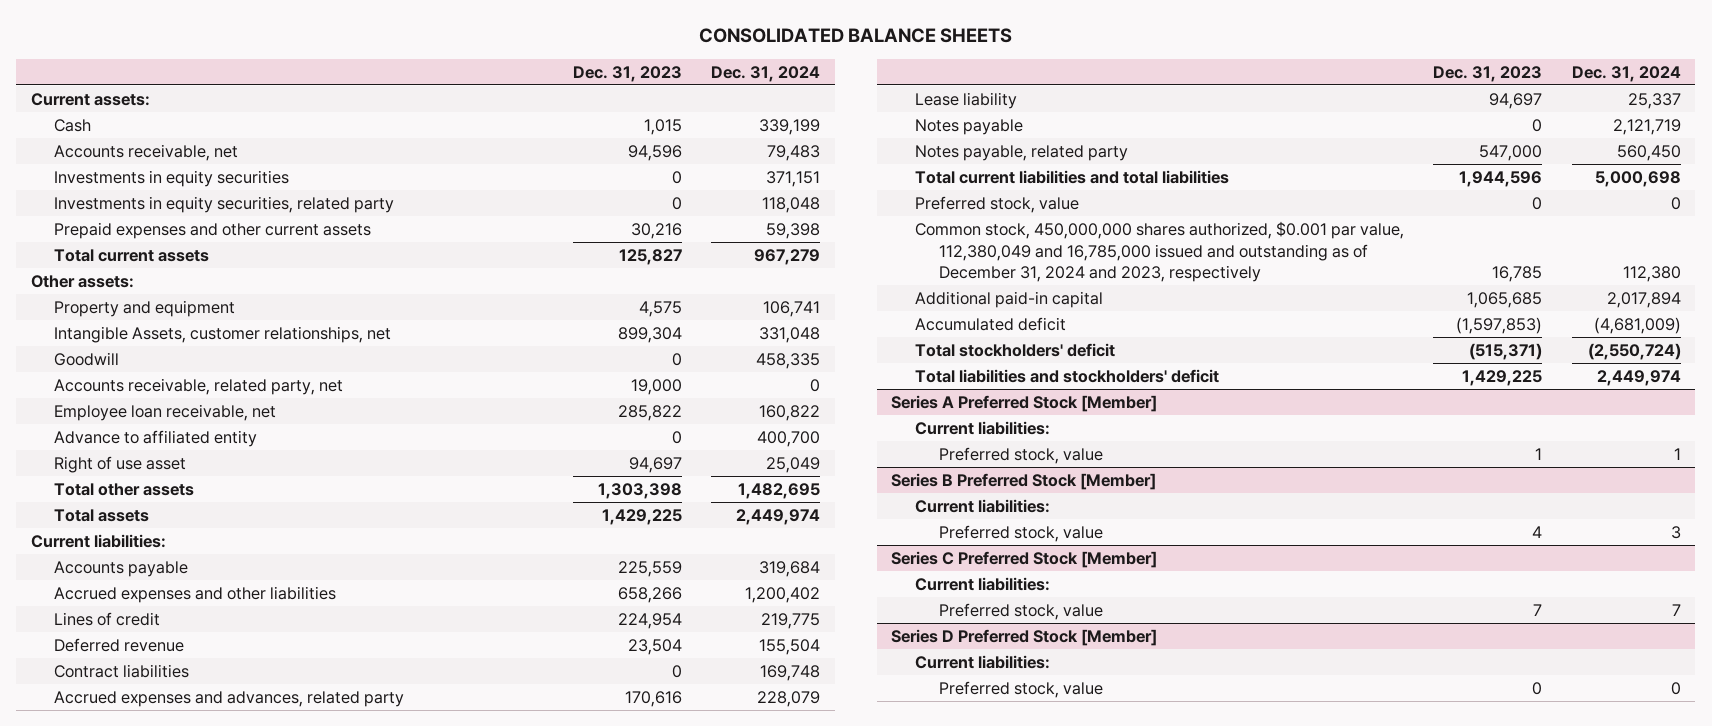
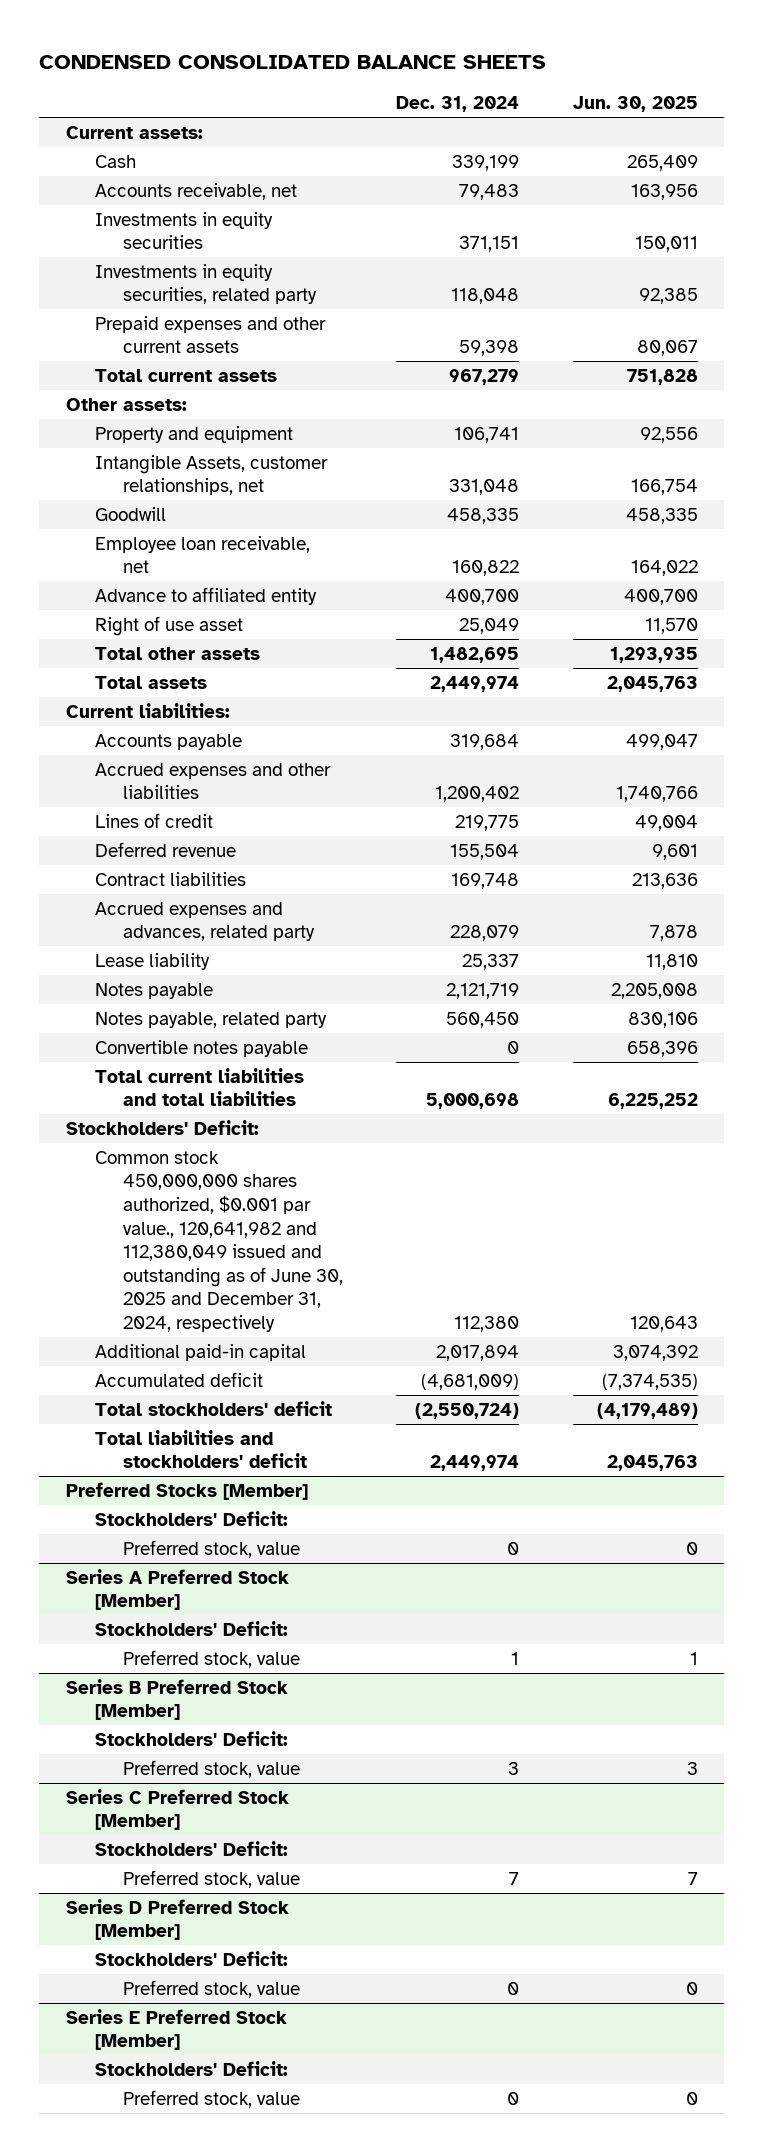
- CONSOLIDATED BALANCE SHEETS
+ CONDENSED CONSOLIDATED BALANCE SHEETS
- | Dec. 31, 2023 | Dec. 31, 2024
+ | Dec. 31, 2024 | Jun. 30, 2025
- Accounts receivable, related party, net | 19,000 | 0
+ Convertible notes payable | 0 | 658,396
- Preferred stock, value | 0 | 0
- Common stock, 450,000,000 shares authorized, $0.001 par value, 112,380,049 and 16,785,000 issued and outstanding as of December 31, 2024 and 2023, respectively | 16,785 | 112,380
+ Stockholders' Deficit:
+ Common stock 450,000,000 shares authorized, $0.001 par value., 120,641,982 and 112,380,049 issued and outstanding as of June 30, 2025 and December 31, 2024, respectively | 112,380 | 120,643
+ Preferred Stocks [Member]
+ Stockholders' Deficit:
+ Preferred stock, value | 0 | 0
@ Series A Preferred Stock [Member]
- Current liabilities:
+ Stockholders' Deficit:
@ Series B Preferred Stock [Member]
- Current liabilities:
+ Stockholders' Deficit:
@ Series C Preferred Stock [Member]
- Current liabilities:
+ Stockholders' Deficit:
@ Series D Preferred Stock [Member]
- Current liabilities:
+ Stockholders' Deficit:
+ Series E Preferred Stock [Member]
+ Stockholders' Deficit:
+ Preferred stock, value | 0 | 0

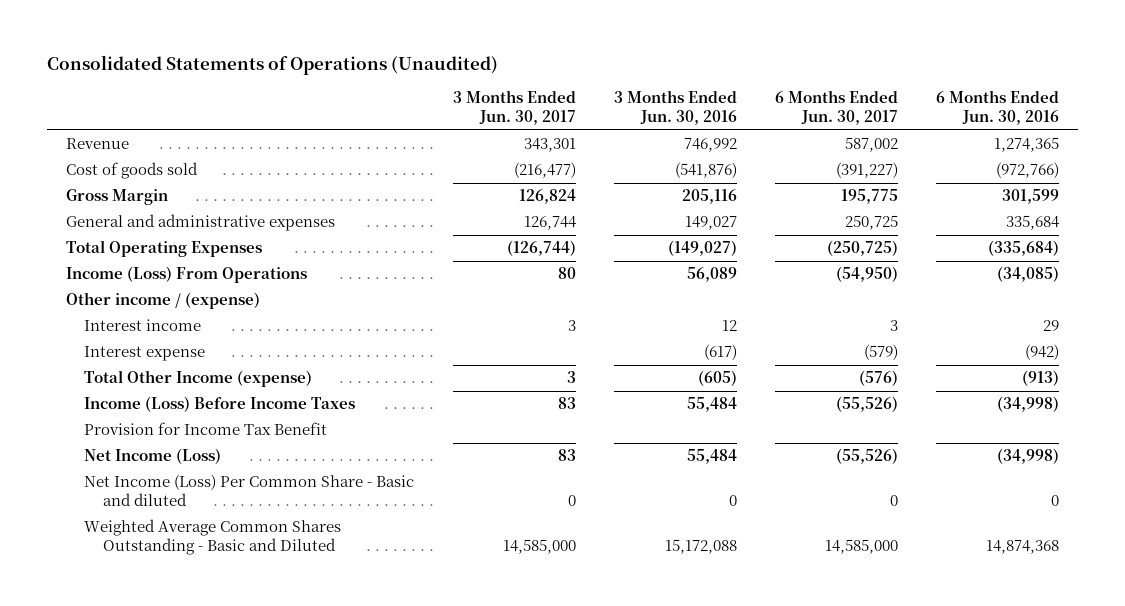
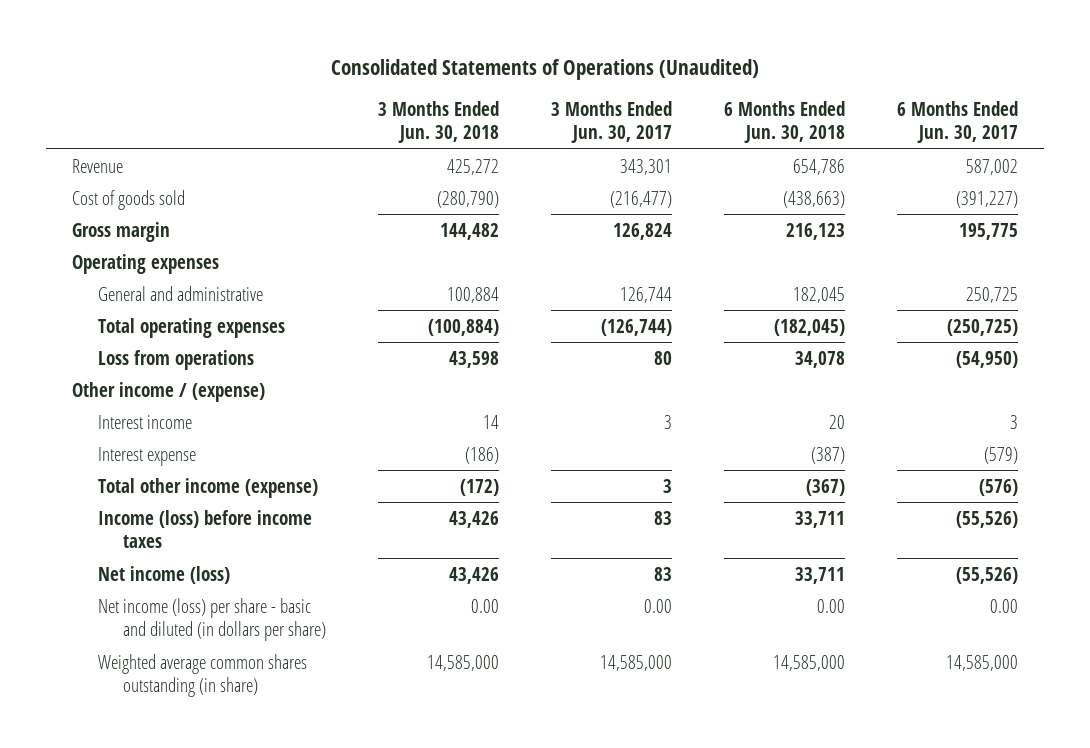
- | 3 Months Ended Jun. 30, 2017 | 3 Months Ended Jun. 30, 2016 | 6 Months Ended Jun. 30, 2017 | 6 Months Ended Jun. 30, 2016
+ | 3 Months Ended Jun. 30, 2018 | 3 Months Ended Jun. 30, 2017 | 6 Months Ended Jun. 30, 2018 | 6 Months Ended Jun. 30, 2017
- Gross Margin | 126,824 | 205,116 | 195,775 | 301,599
- General and administrative expenses | 126,744 | 149,027 | 250,725 | 335,684
- Total Operating Expenses | (126,744) | (149,027) | (250,725) | (335,684)
- Income (Loss) From Operations | 80 | 56,089 | (54,950) | (34,085)
+ Gross margin | 144,482 | 126,824 | 216,123 | 195,775
+ Operating expenses
+ General and administrative | 100,884 | 126,744 | 182,045 | 250,725
+ Total operating expenses | (100,884) | (126,744) | (182,045) | (250,725)
+ Loss from operations | 43,598 | 80 | 34,078 | (54,950)
- Total Other Income (expense) | 3 | (605) | (576) | (913)
- Income (Loss) Before Income Taxes | 83 | 55,484 | (55,526) | (34,998)
- Provision for Income Tax Benefit
- Net Income (Loss) | 83 | 55,484 | (55,526) | (34,998)
- Net Income (Loss) Per Common Share - Basic and diluted | 0 | 0 | 0 | 0
- Weighted Average Common Shares Outstanding - Basic and Diluted | 14,585,000 | 15,172,088 | 14,585,000 | 14,874,368
+ Total other income (expense) | (172) | 3 | (367) | (576)
+ Income (loss) before income taxes | 43,426 | 83 | 33,711 | (55,526)
+ Net income (loss) | 43,426 | 83 | 33,711 | (55,526)
+ Net income (loss) per share - basic and diluted (in dollars per share) | 0.00 | 0.00 | 0.00 | 0.00
+ Weighted average common shares outstanding (in share) | 14,585,000 | 14,585,000 | 14,585,000 | 14,585,000

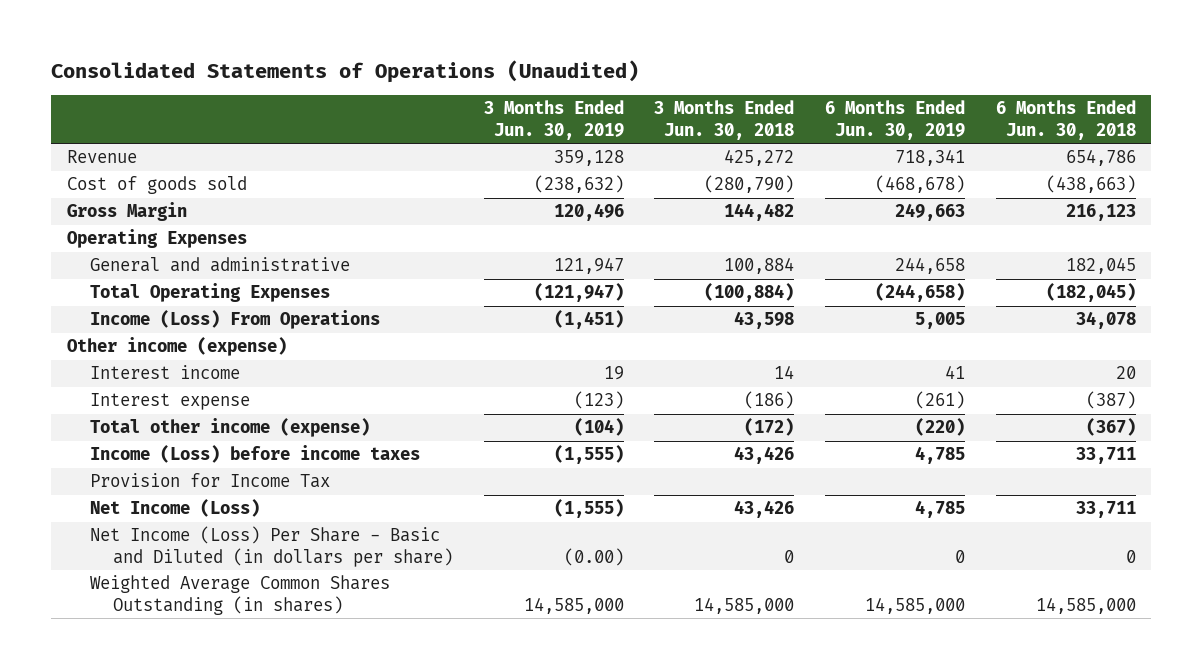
- | 3 Months Ended Jun. 30, 2018 | 3 Months Ended Jun. 30, 2017 | 6 Months Ended Jun. 30, 2018 | 6 Months Ended Jun. 30, 2017
+ | 3 Months Ended Jun. 30, 2019 | 3 Months Ended Jun. 30, 2018 | 6 Months Ended Jun. 30, 2019 | 6 Months Ended Jun. 30, 2018
- Gross margin | 144,482 | 126,824 | 216,123 | 195,775
- Operating expenses
+ Gross Margin | 120,496 | 144,482 | 249,663 | 216,123
+ Operating Expenses
- Total operating expenses | (100,884) | (126,744) | (182,045) | (250,725)
- Loss from operations | 43,598 | 80 | 34,078 | (54,950)
- Other income / (expense)
+ Total Operating Expenses | (121,947) | (100,884) | (244,658) | (182,045)
+ Income (Loss) From Operations | (1,451) | 43,598 | 5,005 | 34,078
+ Other income (expense)
- Income (loss) before income taxes | 43,426 | 83 | 33,711 | (55,526)
- Net income (loss) | 43,426 | 83 | 33,711 | (55,526)
- Net income (loss) per share - basic and diluted (in dollars per share) | 0.00 | 0.00 | 0.00 | 0.00
- Weighted average common shares outstanding (in share) | 14,585,000 | 14,585,000 | 14,585,000 | 14,585,000
+ Income (Loss) before income taxes | (1,555) | 43,426 | 4,785 | 33,711
+ Provision for Income Tax
+ Net Income (Loss) | (1,555) | 43,426 | 4,785 | 33,711
+ Net Income (Loss) Per Share - Basic and Diluted (in dollars per share) | (0.00) | 0 | 0 | 0
+ Weighted Average Common Shares Outstanding (in shares) | 14,585,000 | 14,585,000 | 14,585,000 | 14,585,000

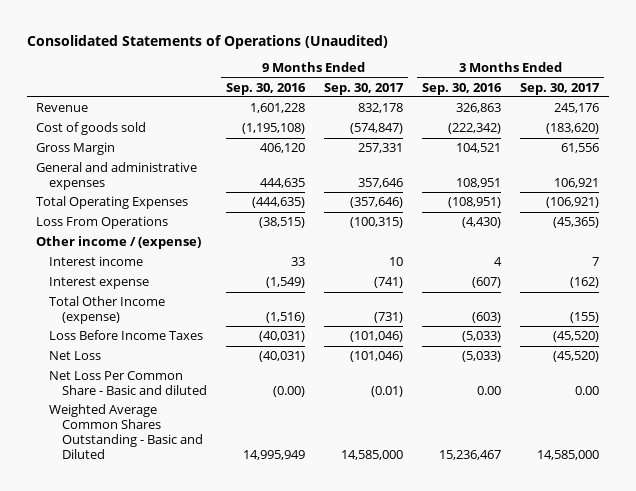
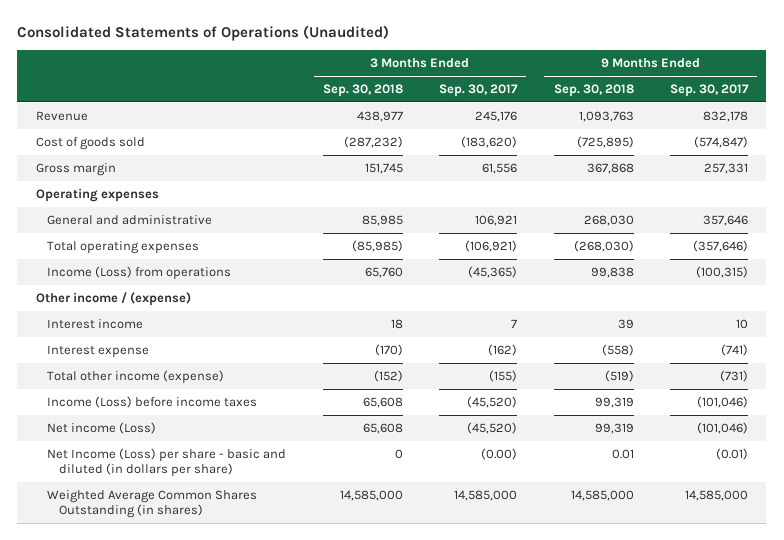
- | 9 Months Ended Sep. 30, 2016 | 9 Months Ended Sep. 30, 2017 | 3 Months Ended Sep. 30, 2016 | 3 Months Ended Sep. 30, 2017
+ | 3 Months Ended Sep. 30, 2018 | 3 Months Ended Sep. 30, 2017 | 9 Months Ended Sep. 30, 2018 | 9 Months Ended Sep. 30, 2017
- Gross Margin | 406,120 | 257,331 | 104,521 | 61,556
- General and administrative expenses | 444,635 | 357,646 | 108,951 | 106,921
- Total Operating Expenses | (444,635) | (357,646) | (108,951) | (106,921)
- Loss From Operations | (38,515) | (100,315) | (4,430) | (45,365)
+ Gross margin | 151,745 | 61,556 | 367,868 | 257,331
+ Operating expenses
+ General and administrative | 85,985 | 106,921 | 268,030 | 357,646
+ Total operating expenses | (85,985) | (106,921) | (268,030) | (357,646)
+ Income (Loss) from operations | 65,760 | (45,365) | 99,838 | (100,315)
- Total Other Income (expense) | (1,516) | (731) | (603) | (155)
- Loss Before Income Taxes | (40,031) | (101,046) | (5,033) | (45,520)
- Net Loss | (40,031) | (101,046) | (5,033) | (45,520)
- Net Loss Per Common Share - Basic and diluted | (0.00) | (0.01) | 0.00 | 0.00
- Weighted Average Common Shares Outstanding - Basic and Diluted | 14,995,949 | 14,585,000 | 15,236,467 | 14,585,000
+ Total other income (expense) | (152) | (155) | (519) | (731)
+ Income (Loss) before income taxes | 65,608 | (45,520) | 99,319 | (101,046)
+ Net income (Loss) | 65,608 | (45,520) | 99,319 | (101,046)
+ Net Income (Loss) per share - basic and diluted (in dollars per share) | 0 | (0.00) | 0.01 | (0.01)
+ Weighted Average Common Shares Outstanding (in shares) | 14,585,000 | 14,585,000 | 14,585,000 | 14,585,000

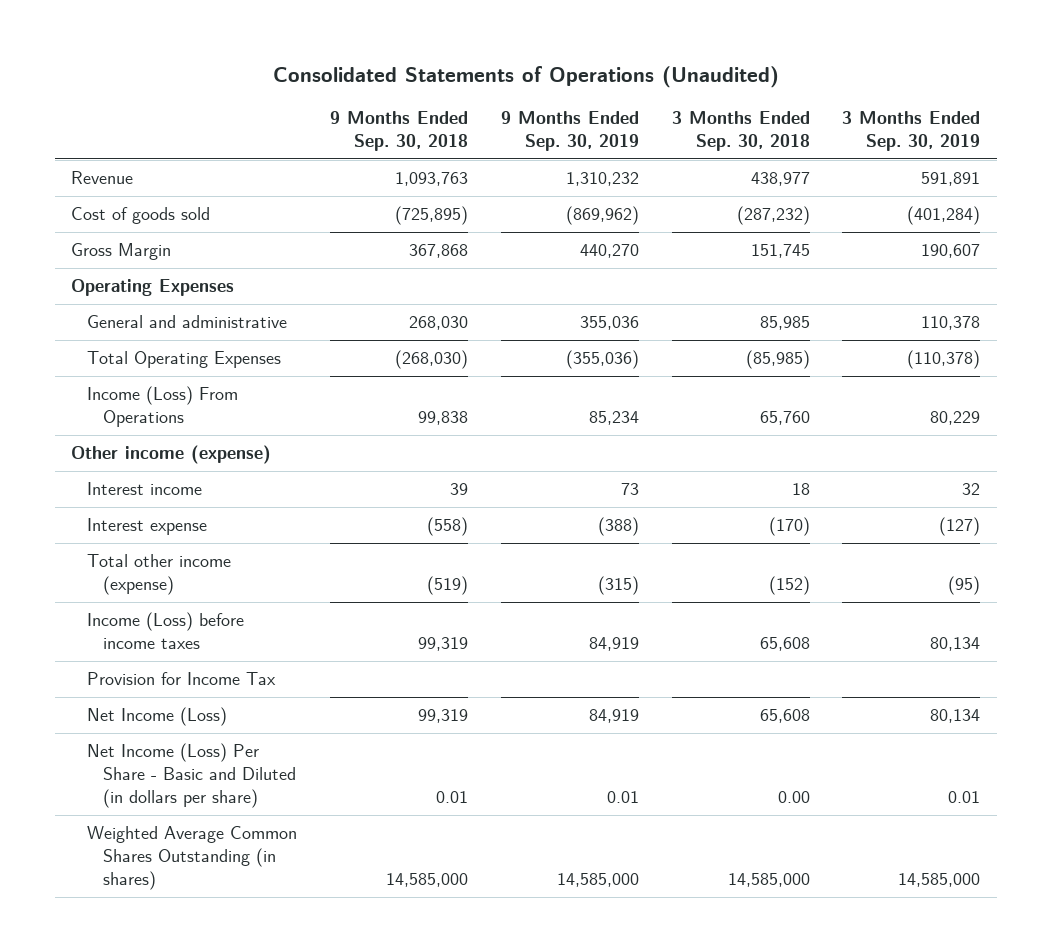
- | 3 Months Ended Sep. 30, 2018 | 3 Months Ended Sep. 30, 2017 | 9 Months Ended Sep. 30, 2018 | 9 Months Ended Sep. 30, 2017
+ | 9 Months Ended Sep. 30, 2018 | 9 Months Ended Sep. 30, 2019 | 3 Months Ended Sep. 30, 2018 | 3 Months Ended Sep. 30, 2019
- Gross margin | 151,745 | 61,556 | 367,868 | 257,331
- Operating expenses
+ Gross Margin | 367,868 | 440,270 | 151,745 | 190,607
+ Operating Expenses
- Total operating expenses | (85,985) | (106,921) | (268,030) | (357,646)
- Income (Loss) from operations | 65,760 | (45,365) | 99,838 | (100,315)
- Other income / (expense)
+ Total Operating Expenses | (268,030) | (355,036) | (85,985) | (110,378)
+ Income (Loss) From Operations | 99,838 | 85,234 | 65,760 | 80,229
+ Other income (expense)
- Net income (Loss) | 65,608 | (45,520) | 99,319 | (101,046)
- Net Income (Loss) per share - basic and diluted (in dollars per share) | 0 | (0.00) | 0.01 | (0.01)
+ Provision for Income Tax
+ Net Income (Loss) | 99,319 | 84,919 | 65,608 | 80,134
+ Net Income (Loss) Per Share - Basic and Diluted (in dollars per share) | 0.01 | 0.01 | 0.00 | 0.01

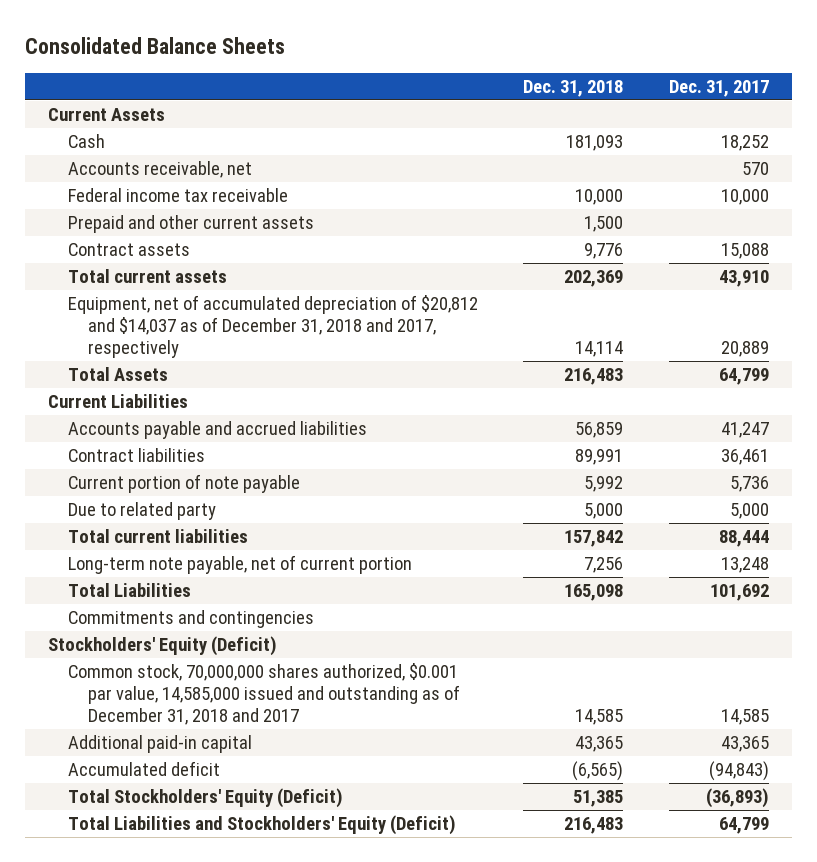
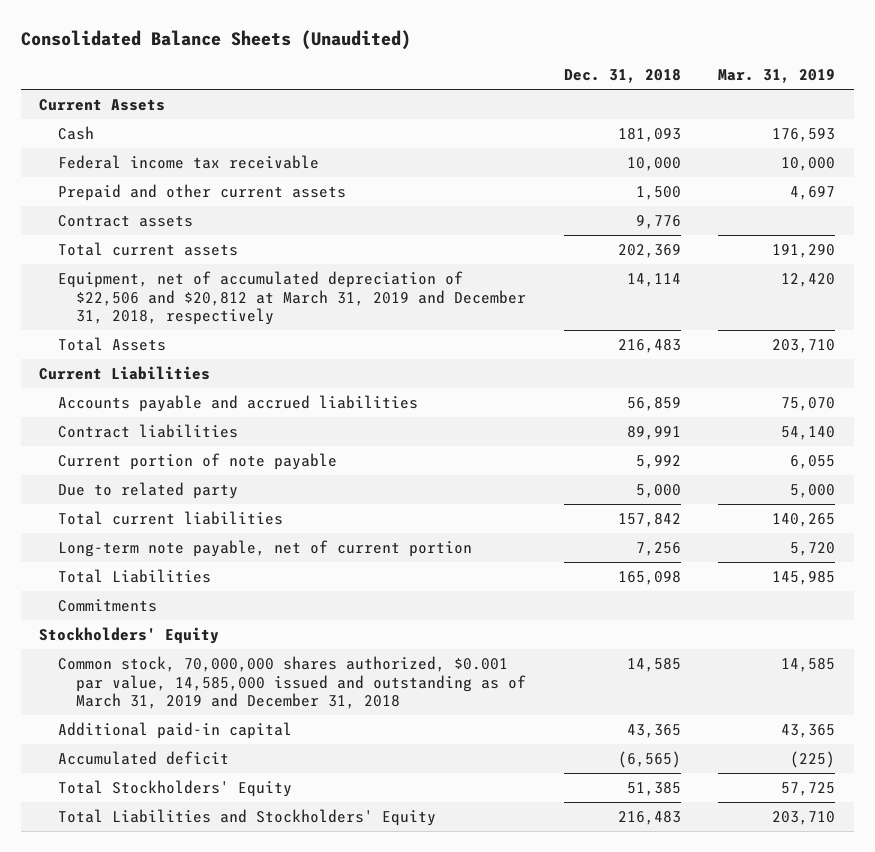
- Consolidated Balance Sheets
+ Consolidated Balance Sheets (Unaudited)
- | Dec. 31, 2018 | Dec. 31, 2017
+ | Dec. 31, 2018 | Mar. 31, 2019
- Accounts receivable, net | | 570
- Equipment, net of accumulated depreciation of $20,812 and $14,037 as of December 31, 2018 and 2017, respectively | 14,114 | 20,889
+ Equipment, net of accumulated depreciation of $22,506 and $20,812 at March 31, 2019 and December 31, 2018, respectively | 14,114 | 12,420
- Commitments and contingencies
- Stockholders' Equity (Deficit)
- Common stock, 70,000,000 shares authorized, $0.001 par value, 14,585,000 issued and outstanding as of December 31, 2018 and 2017 | 14,585 | 14,585
+ Commitments
+ Stockholders' Equity
+ Common stock, 70,000,000 shares authorized, $0.001 par value, 14,585,000 issued and outstanding as of March 31, 2019 and December 31, 2018 | 14,585 | 14,585
- Total Stockholders' Equity (Deficit) | 51,385 | (36,893)
- Total Liabilities and Stockholders' Equity (Deficit) | 216,483 | 64,799
+ Total Stockholders' Equity | 51,385 | 57,725
+ Total Liabilities and Stockholders' Equity | 216,483 | 203,710

